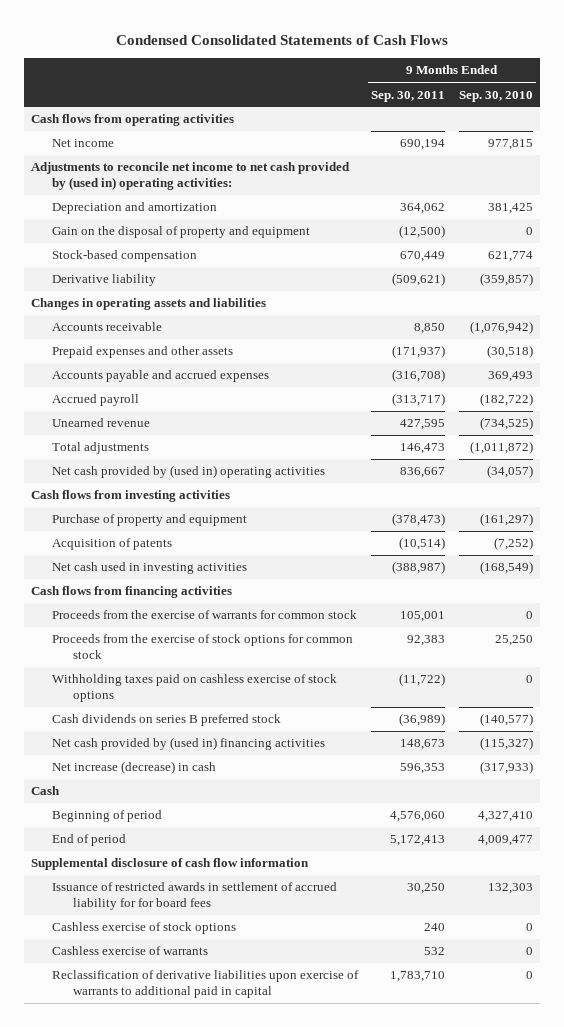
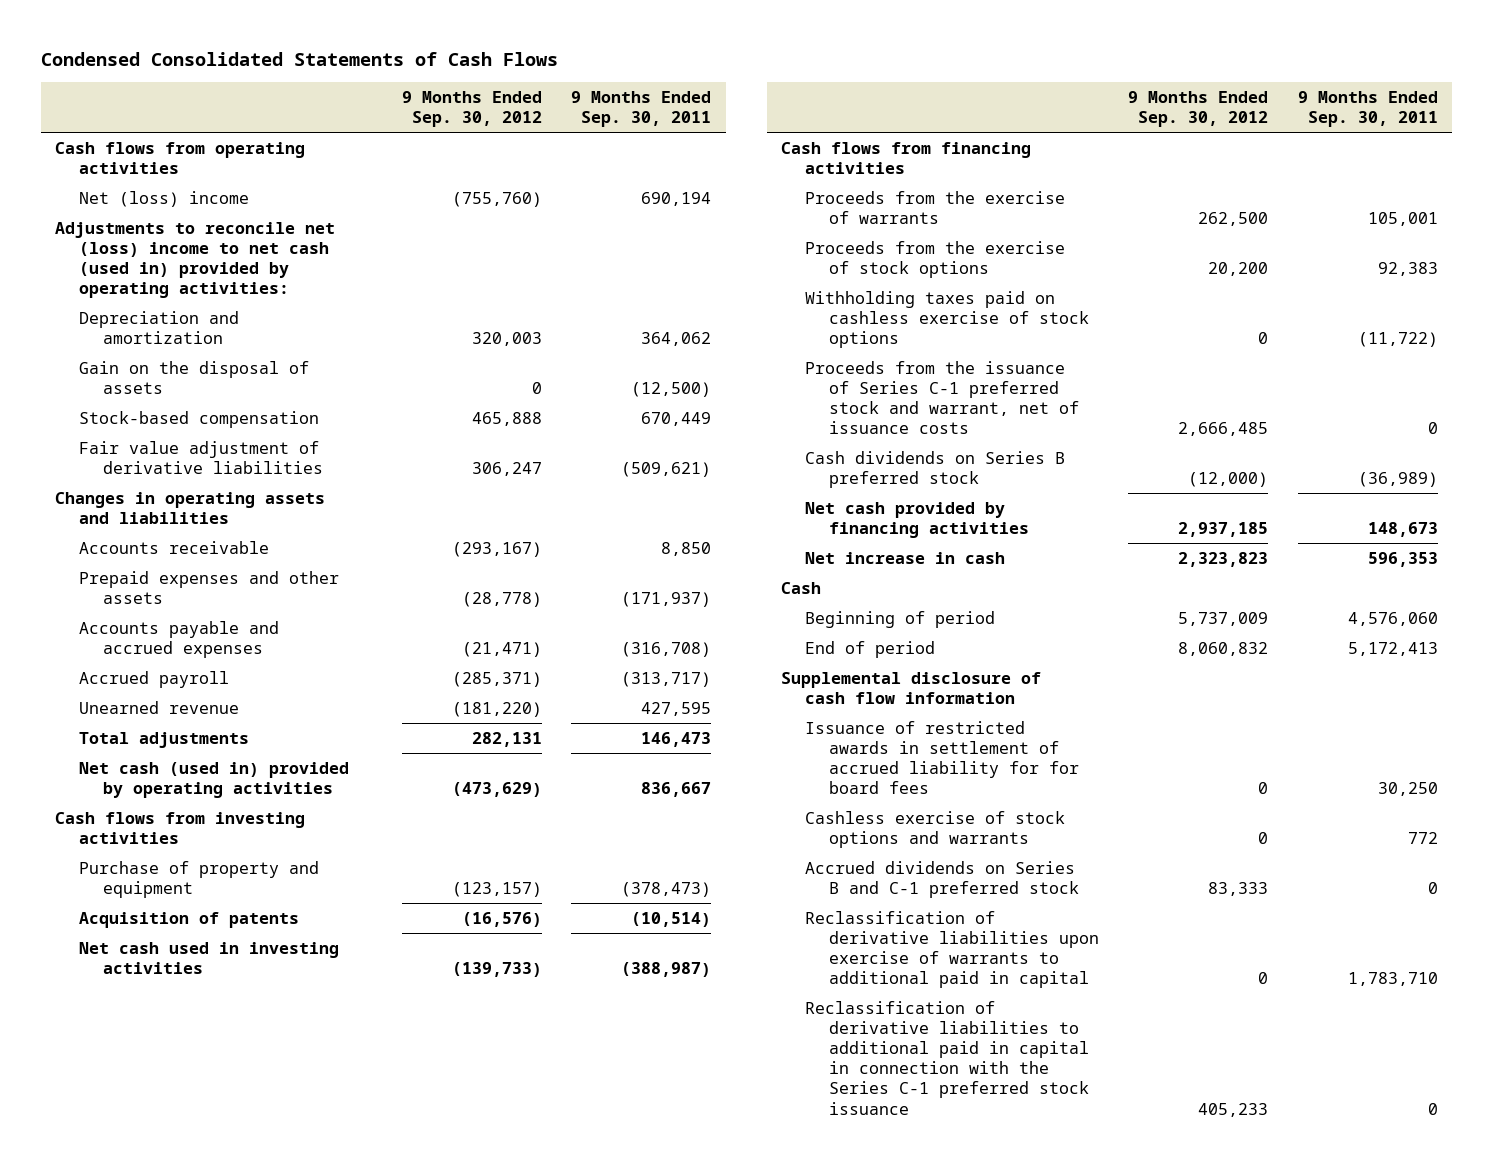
- | 9 Months Ended Sep. 30, 2011 | 9 Months Ended Sep. 30, 2010
+ | 9 Months Ended Sep. 30, 2012 | 9 Months Ended Sep. 30, 2011
- Net income | 690,194 | 977,815
- Adjustments to reconcile net income to net cash provided by (used in) operating activities:
+ Net (loss) income | (755,760) | 690,194
+ Adjustments to reconcile net (loss) income to net cash (used in) provided by operating activities:
- Gain on the disposal of property and equipment | (12,500) | 0
+ Gain on the disposal of assets | 0 | (12,500)
- Derivative liability | (509,621) | (359,857)
+ Fair value adjustment of derivative liabilities | 306,247 | (509,621)
- Net cash provided by (used in) operating activities | 836,667 | (34,057)
+ Net cash (used in) provided by operating activities | (473,629) | 836,667
- Proceeds from the exercise of warrants for common stock | 105,001 | 0
- Proceeds from the exercise of stock options for common stock | 92,383 | 25,250
+ Proceeds from the exercise of warrants | 262,500 | 105,001
+ Proceeds from the exercise of stock options | 20,200 | 92,383
- Cash dividends on series B preferred stock | (36,989) | (140,577)
- Net cash provided by (used in) financing activities | 148,673 | (115,327)
- Net increase (decrease) in cash | 596,353 | (317,933)
+ Proceeds from the issuance of Series C-1 preferred stock and warrant, net of issuance costs | 2,666,485 | 0
+ Cash dividends on Series B preferred stock | (12,000) | (36,989)
+ Net cash provided by financing activities | 2,937,185 | 148,673
+ Net increase in cash | 2,323,823 | 596,353
- Cashless exercise of stock options | 240 | 0
- Cashless exercise of warrants | 532 | 0
+ Cashless exercise of stock options and warrants | 0 | 772
+ Accrued dividends on Series B and C-1 preferred stock | 83,333 | 0
+ Reclassification of derivative liabilities to additional paid in capital in connection with the Series C-1 preferred stock issuance | 405,233 | 0

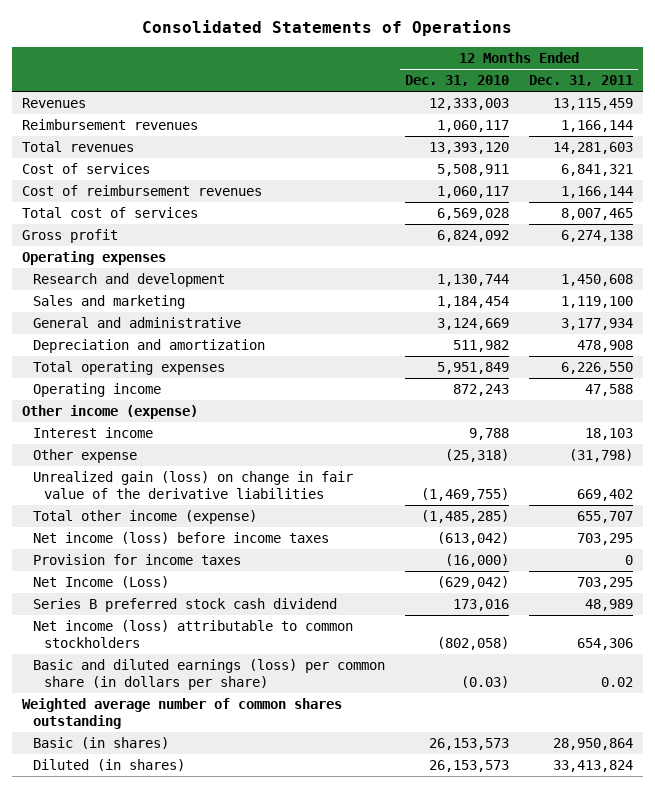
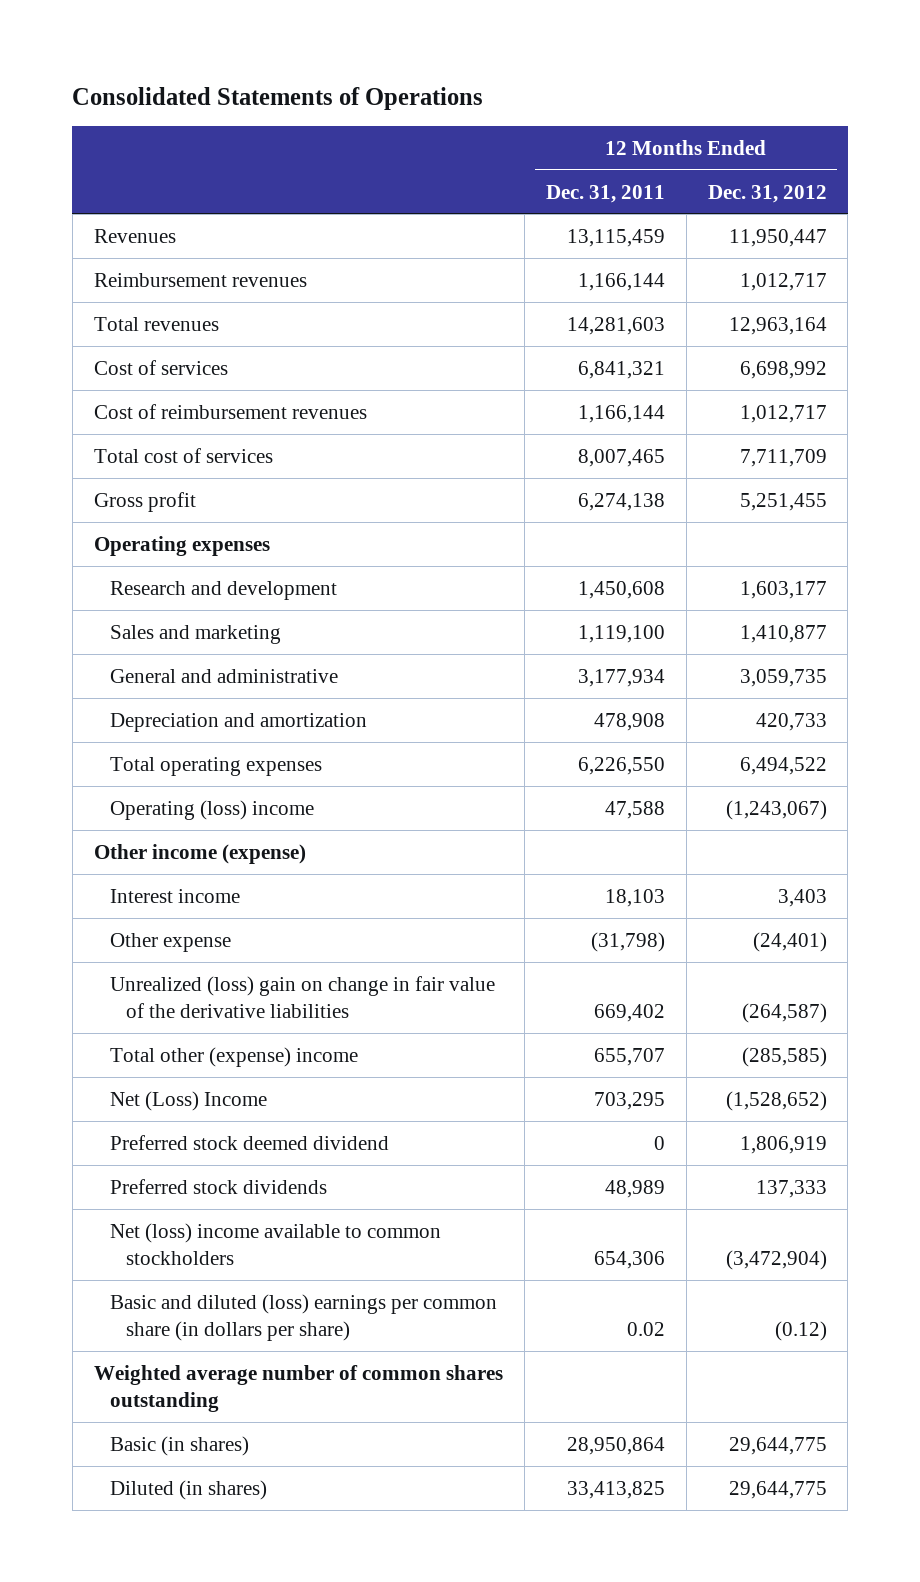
- | 12 Months Ended Dec. 31, 2010 | 12 Months Ended Dec. 31, 2011
+ | 12 Months Ended Dec. 31, 2011 | 12 Months Ended Dec. 31, 2012
- Operating income | 872,243 | 47,588
+ Operating (loss) income | 47,588 | (1,243,067)
- Unrealized gain (loss) on change in fair value of the derivative liabilities | (1,469,755) | 669,402
- Total other income (expense) | (1,485,285) | 655,707
- Net income (loss) before income taxes | (613,042) | 703,295
- Provision for income taxes | (16,000) | 0
- Net Income (Loss) | (629,042) | 703,295
- Series B preferred stock cash dividend | 173,016 | 48,989
- Net income (loss) attributable to common stockholders | (802,058) | 654,306
- Basic and diluted earnings (loss) per common share (in dollars per share) | (0.03) | 0.02
+ Unrealized (loss) gain on change in fair value of the derivative liabilities | 669,402 | (264,587)
+ Total other (expense) income | 655,707 | (285,585)
+ Net (Loss) Income | 703,295 | (1,528,652)
+ Preferred stock deemed dividend | 0 | 1,806,919
+ Preferred stock dividends | 48,989 | 137,333
+ Net (loss) income available to common stockholders | 654,306 | (3,472,904)
+ Basic and diluted (loss) earnings per common share (in dollars per share) | 0.02 | (0.12)
- Diluted (in shares) | 26,153,573 | 33,413,824
+ Diluted (in shares) | 33,413,825 | 29,644,775

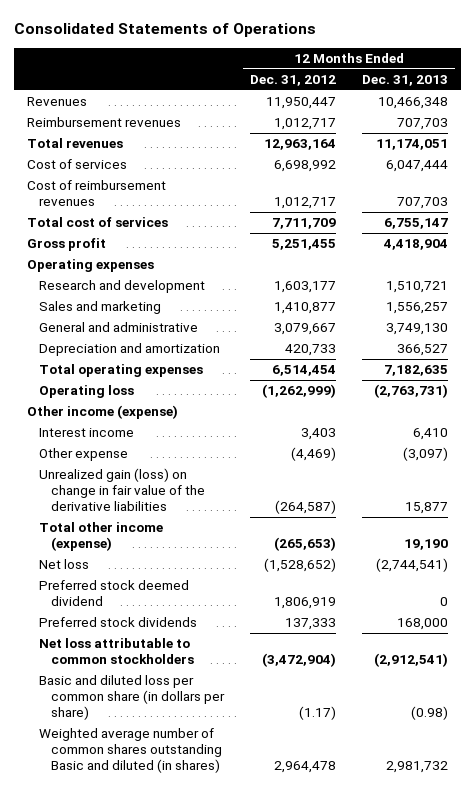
- | 12 Months Ended Dec. 31, 2011 | 12 Months Ended Dec. 31, 2012
+ | 12 Months Ended Dec. 31, 2012 | 12 Months Ended Dec. 31, 2013
- General and administrative | 3,177,934 | 3,059,735
+ General and administrative | 3,079,667 | 3,749,130
- Total operating expenses | 6,226,550 | 6,494,522
- Operating (loss) income | 47,588 | (1,243,067)
+ Total operating expenses | 6,514,454 | 7,182,635
+ Operating loss | (1,262,999) | (2,763,731)
- Other expense | (31,798) | (24,401)
- Unrealized (loss) gain on change in fair value of the derivative liabilities | 669,402 | (264,587)
- Total other (expense) income | 655,707 | (285,585)
- Net (Loss) Income | 703,295 | (1,528,652)
+ Other expense | (4,469) | (3,097)
+ Unrealized gain (loss) on change in fair value of the derivative liabilities | (264,587) | 15,877
+ Total other income (expense) | (265,653) | 19,190
+ Net loss | (1,528,652) | (2,744,541)
- Net (loss) income available to common stockholders | 654,306 | (3,472,904)
- Basic and diluted (loss) earnings per common share (in dollars per share) | 0.02 | (0.12)
- Weighted average number of common shares outstanding
- Basic (in shares) | 28,950,864 | 29,644,775
- Diluted (in shares) | 33,413,825 | 29,644,775
+ Net loss attributable to common stockholders | (3,472,904) | (2,912,541)
+ Basic and diluted loss per common share (in dollars per share) | (1.17) | (0.98)
+ Weighted average number of common shares outstanding Basic and diluted (in shares) | 2,964,478 | 2,981,732

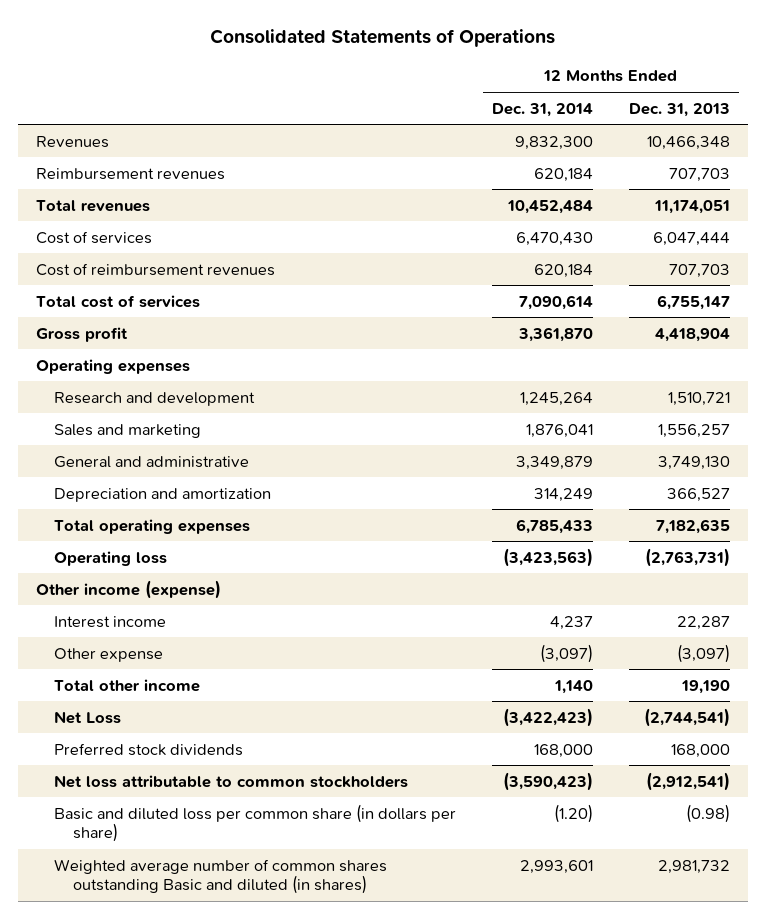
- | 12 Months Ended Dec. 31, 2012 | 12 Months Ended Dec. 31, 2013
+ | 12 Months Ended Dec. 31, 2014 | 12 Months Ended Dec. 31, 2013
- Interest income | 3,403 | 6,410
+ Interest income | 4,237 | 22,287
- Unrealized gain (loss) on change in fair value of the derivative liabilities | (264,587) | 15,877
- Total other income (expense) | (265,653) | 19,190
- Net loss | (1,528,652) | (2,744,541)
- Preferred stock deemed dividend | 1,806,919 | 0
+ Total other income | 1,140 | 19,190
+ Net Loss | (3,422,423) | (2,744,541)

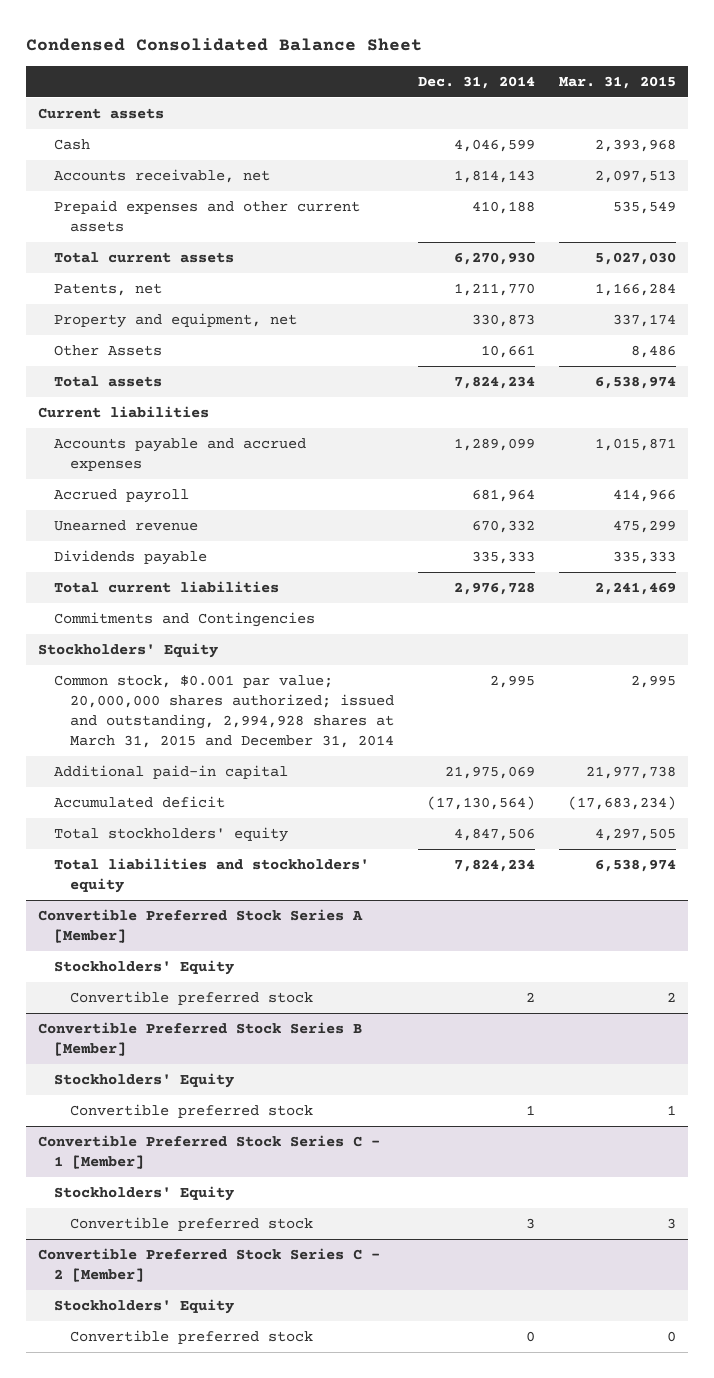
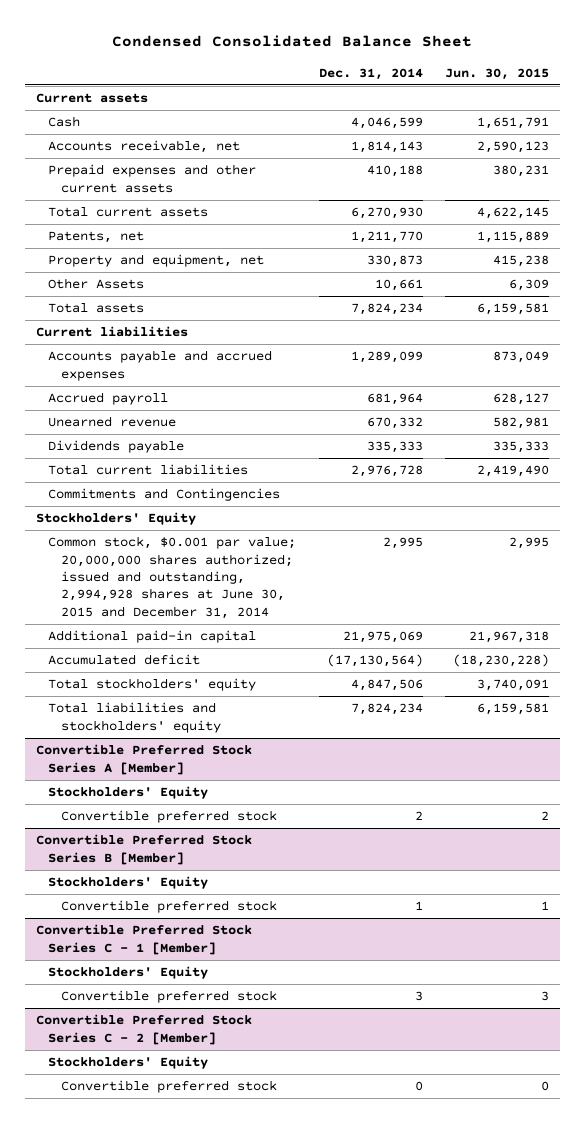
- | Dec. 31, 2014 | Mar. 31, 2015
+ | Dec. 31, 2014 | Jun. 30, 2015
- Common stock, $0.001 par value; 20,000,000 shares authorized; issued and outstanding, 2,994,928 shares at March 31, 2015 and December 31, 2014 | 2,995 | 2,995
+ Common stock, $0.001 par value; 20,000,000 shares authorized; issued and outstanding, 2,994,928 shares at June 30, 2015 and December 31, 2014 | 2,995 | 2,995

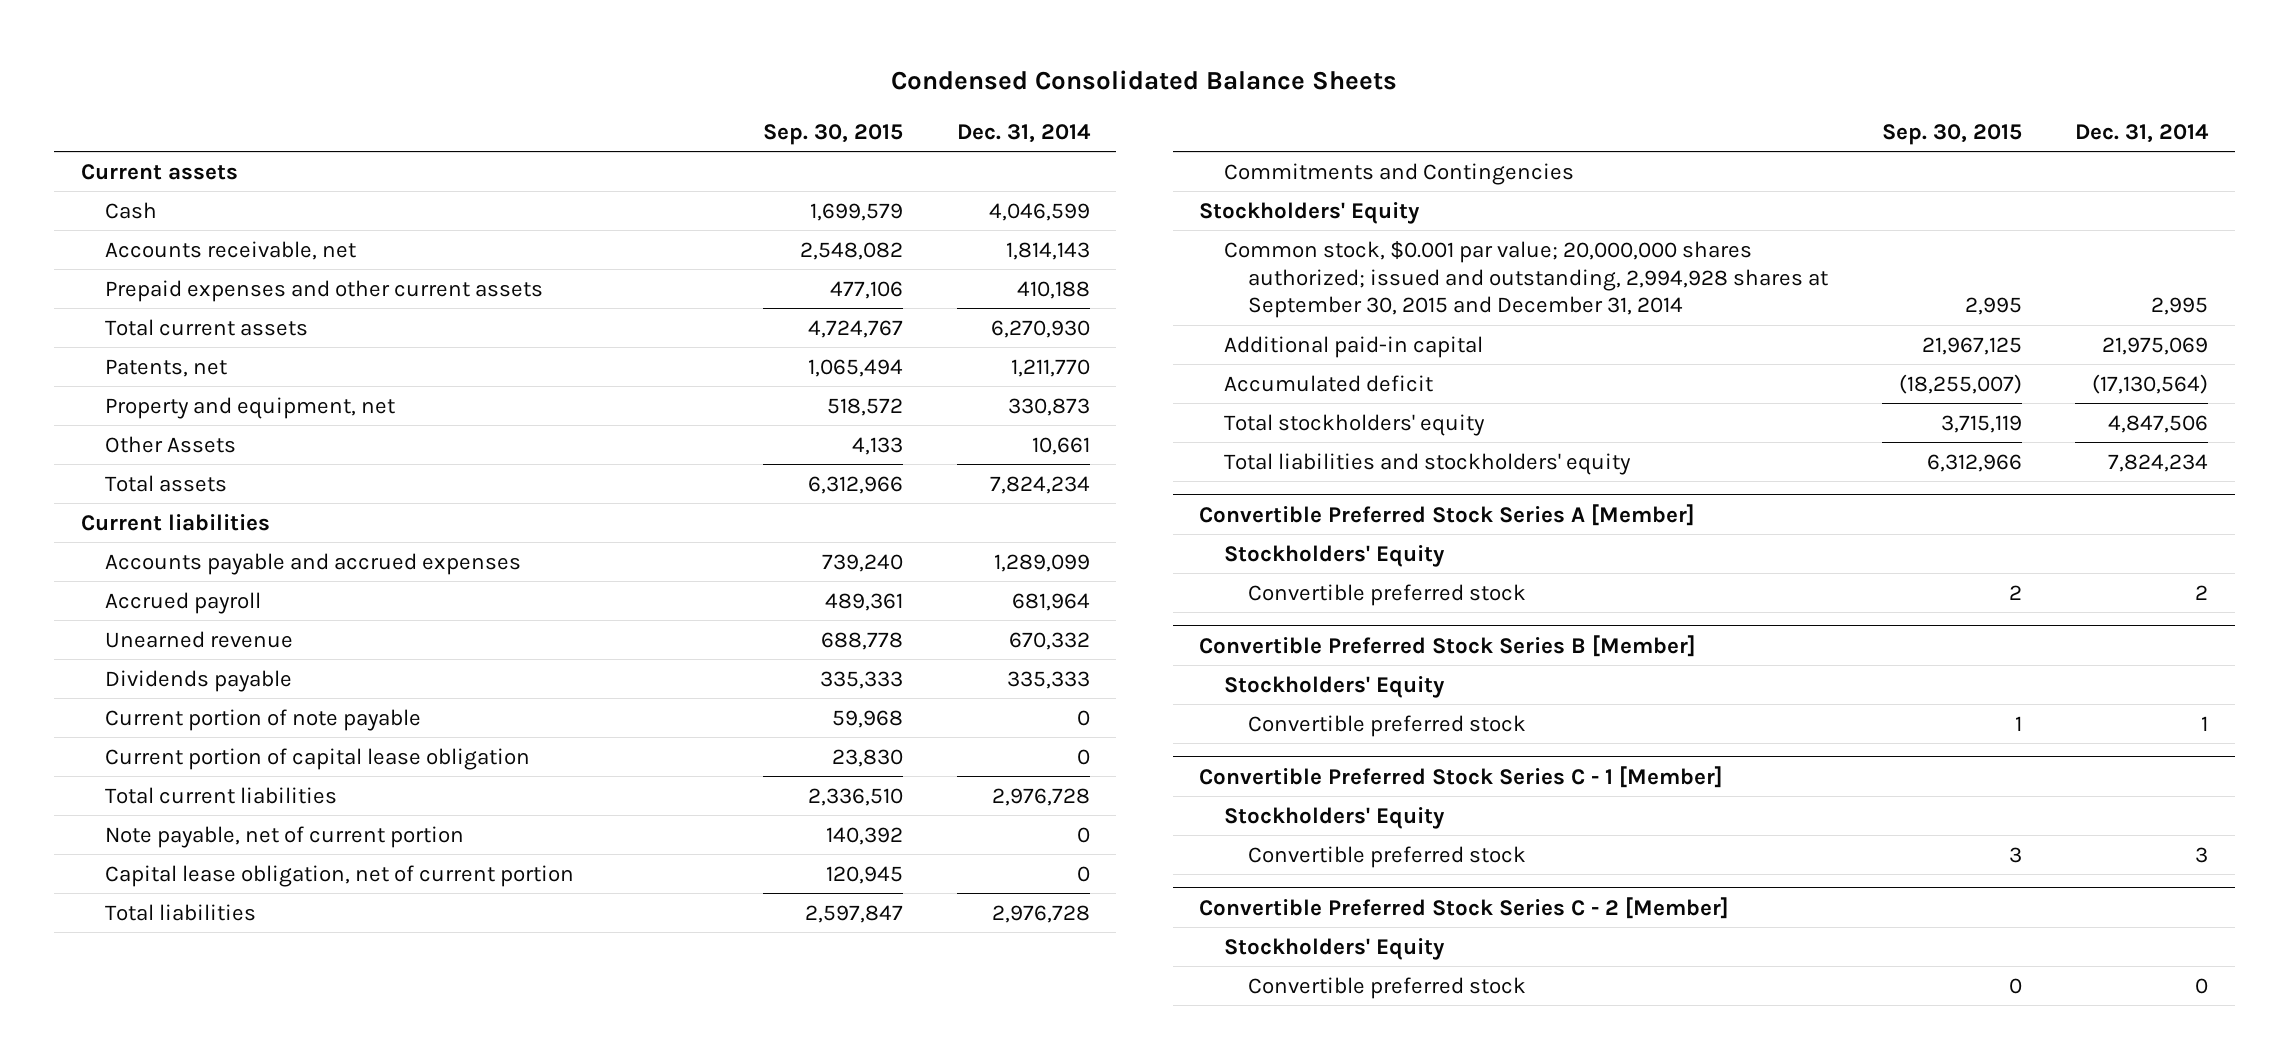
- Condensed Consolidated Balance Sheet
+ Condensed Consolidated Balance Sheets
- | Dec. 31, 2014 | Jun. 30, 2015
+ | Sep. 30, 2015 | Dec. 31, 2014
+ Current portion of note payable | 59,968 | 0
+ Current portion of capital lease obligation | 23,830 | 0
+ Note payable, net of current portion | 140,392 | 0
+ Capital lease obligation, net of current portion | 120,945 | 0
+ Total liabilities | 2,597,847 | 2,976,728
- Common stock, $0.001 par value; 20,000,000 shares authorized; issued and outstanding, 2,994,928 shares at June 30, 2015 and December 31, 2014 | 2,995 | 2,995
+ Common stock, $0.001 par value; 20,000,000 shares authorized; issued and outstanding, 2,994,928 shares at September 30, 2015 and December 31, 2014 | 2,995 | 2,995

